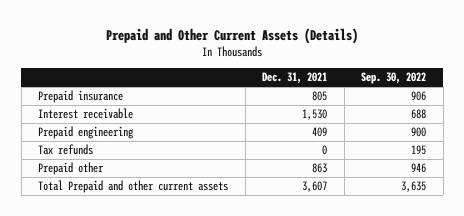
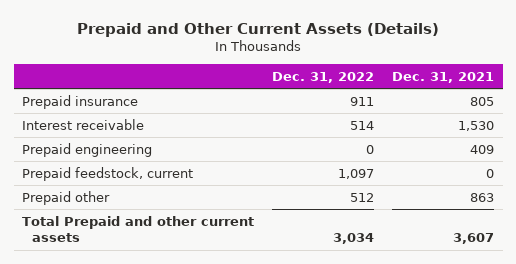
- | Dec. 31, 2021 | Sep. 30, 2022
+ | Dec. 31, 2022 | Dec. 31, 2021
- Tax refunds | 0 | 195
+ Prepaid feedstock, current | 1,097 | 0

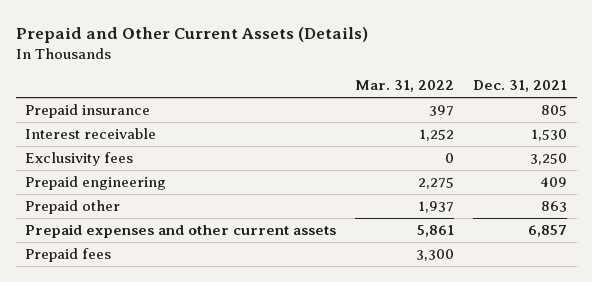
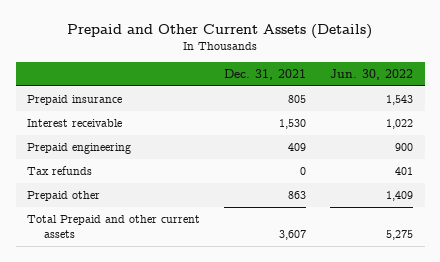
- | Mar. 31, 2022 | Dec. 31, 2021
+ | Dec. 31, 2021 | Jun. 30, 2022
- Exclusivity fees | 0 | 3,250
+ Tax refunds | 0 | 401
- Prepaid expenses and other current assets | 5,861 | 6,857
- Prepaid fees | 3,300 |
+ Total Prepaid and other current assets | 3,607 | 5,275

